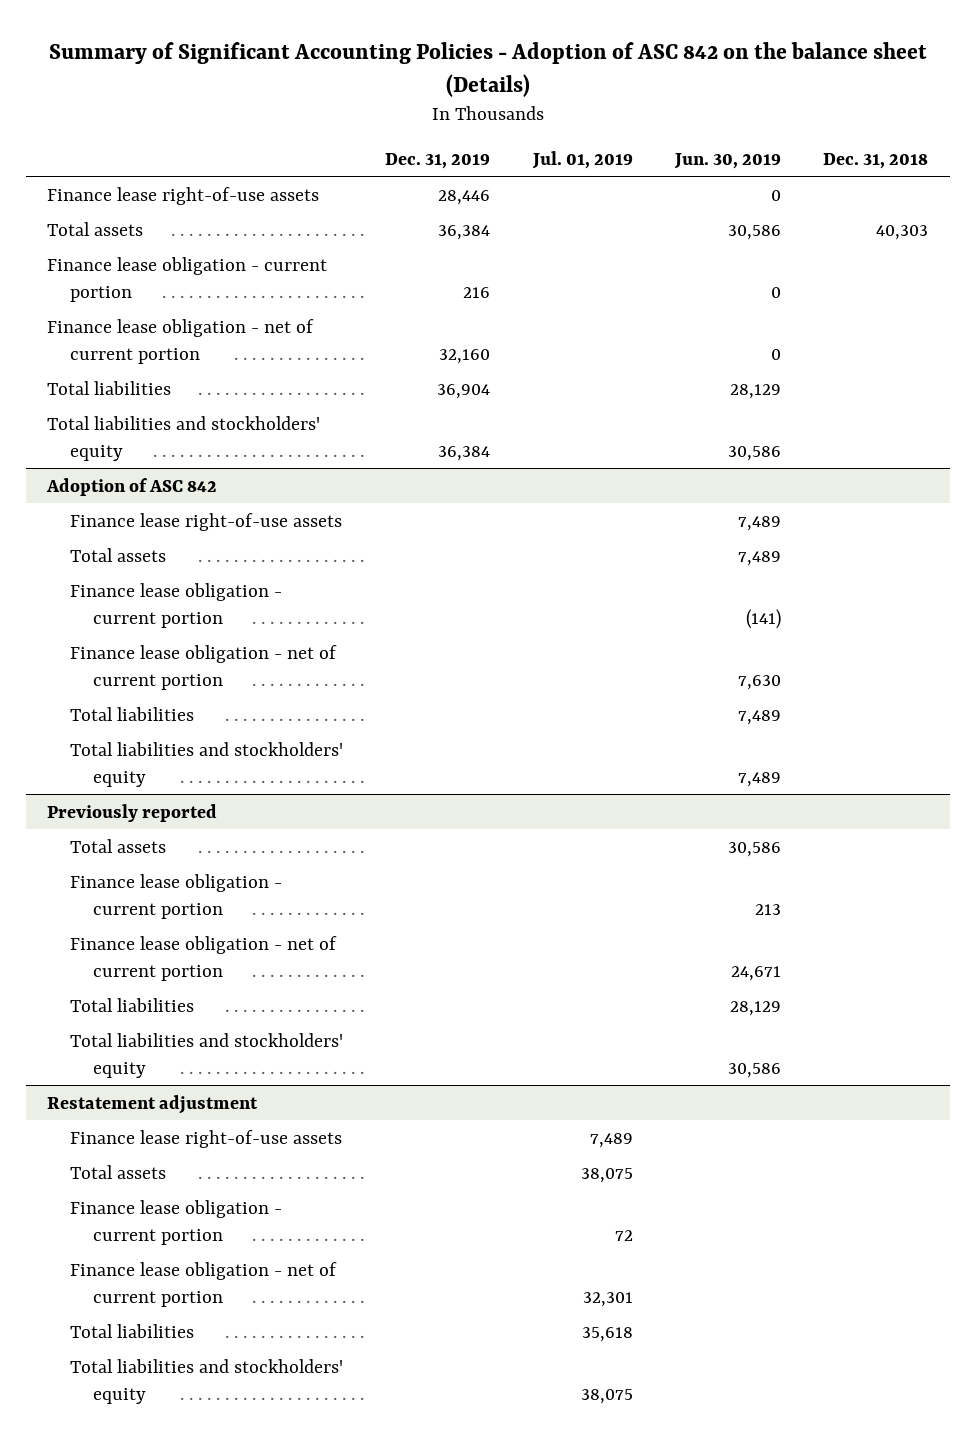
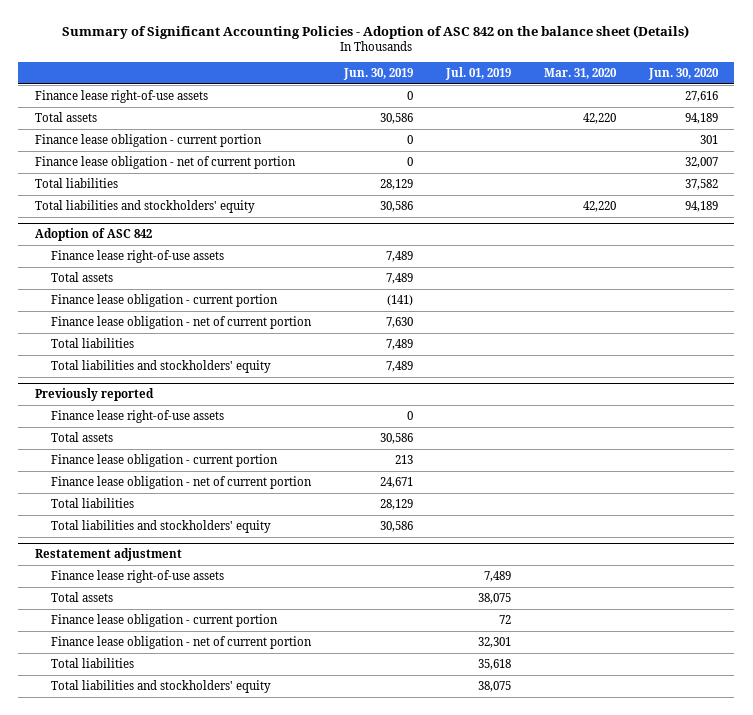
- | Dec. 31, 2019 | Jul. 01, 2019 | Jun. 30, 2019 | Dec. 31, 2018
+ | Jun. 30, 2019 | Jul. 01, 2019 | Mar. 31, 2020 | Jun. 30, 2020
@ Previously reported
+ Finance lease right-of-use assets | 0 | | |

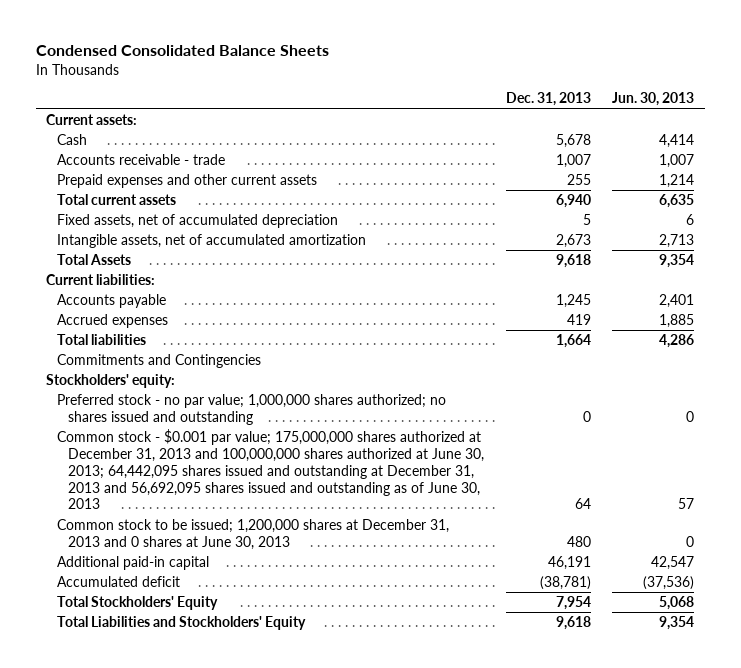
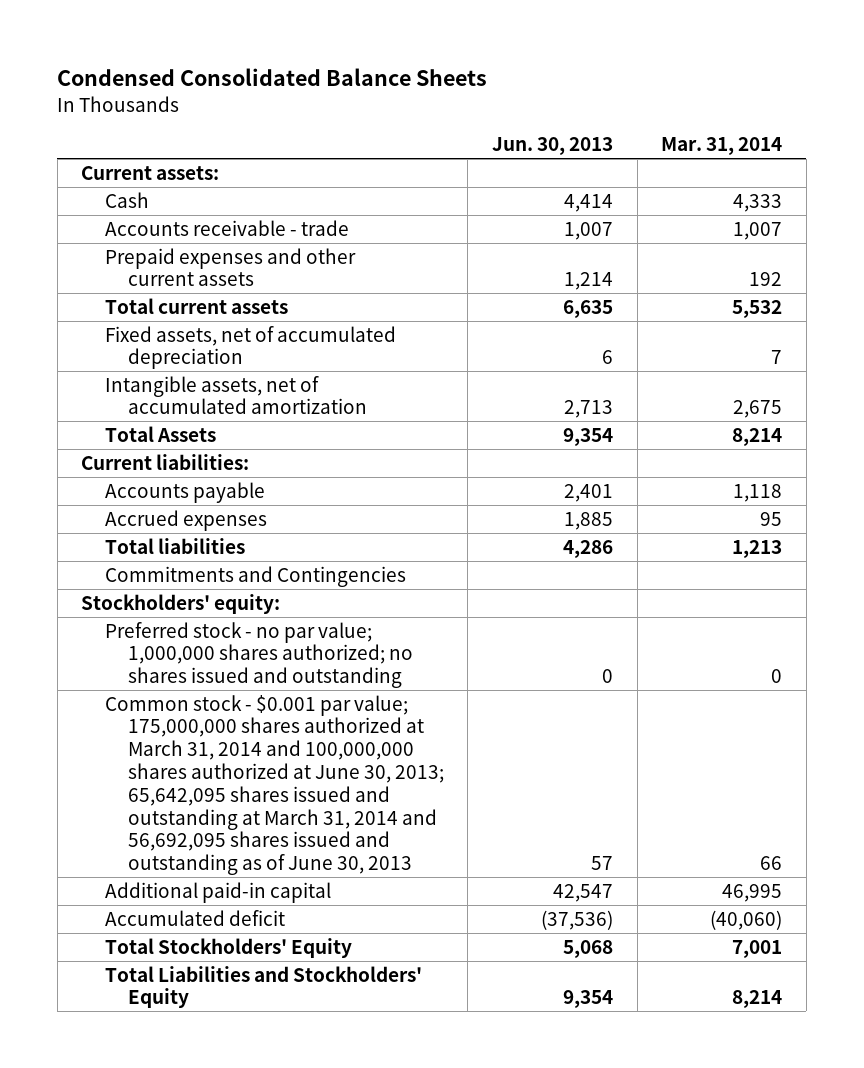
- | Dec. 31, 2013 | Jun. 30, 2013
+ | Jun. 30, 2013 | Mar. 31, 2014
- Common stock - $0.001 par value; 175,000,000 shares authorized at December 31, 2013 and 100,000,000 shares authorized at June 30, 2013; 64,442,095 shares issued and outstanding at December 31, 2013 and 56,692,095 shares issued and outstanding as of June 30, 2013 | 64 | 57
- Common stock to be issued; 1,200,000 shares at December 31, 2013 and 0 shares at June 30, 2013 | 480 | 0
+ Common stock - $0.001 par value; 175,000,000 shares authorized at March 31, 2014 and 100,000,000 shares authorized at June 30, 2013; 65,642,095 shares issued and outstanding at March 31, 2014 and 56,692,095 shares issued and outstanding as of June 30, 2013 | 57 | 66

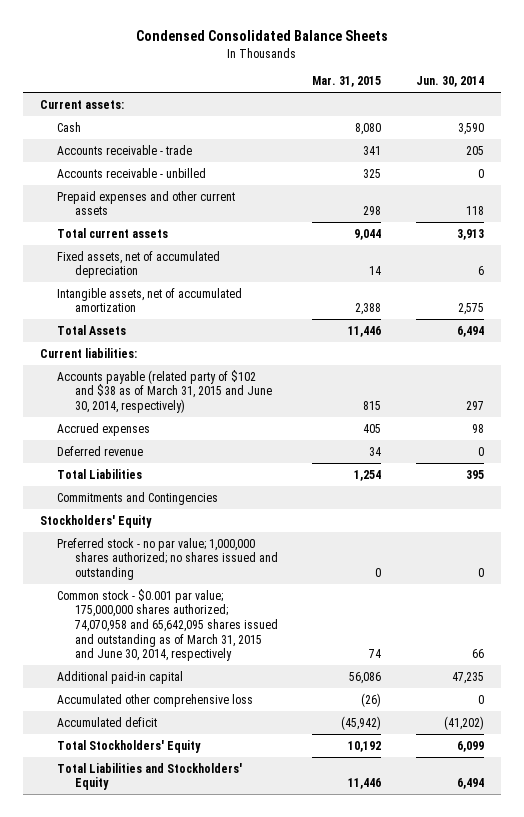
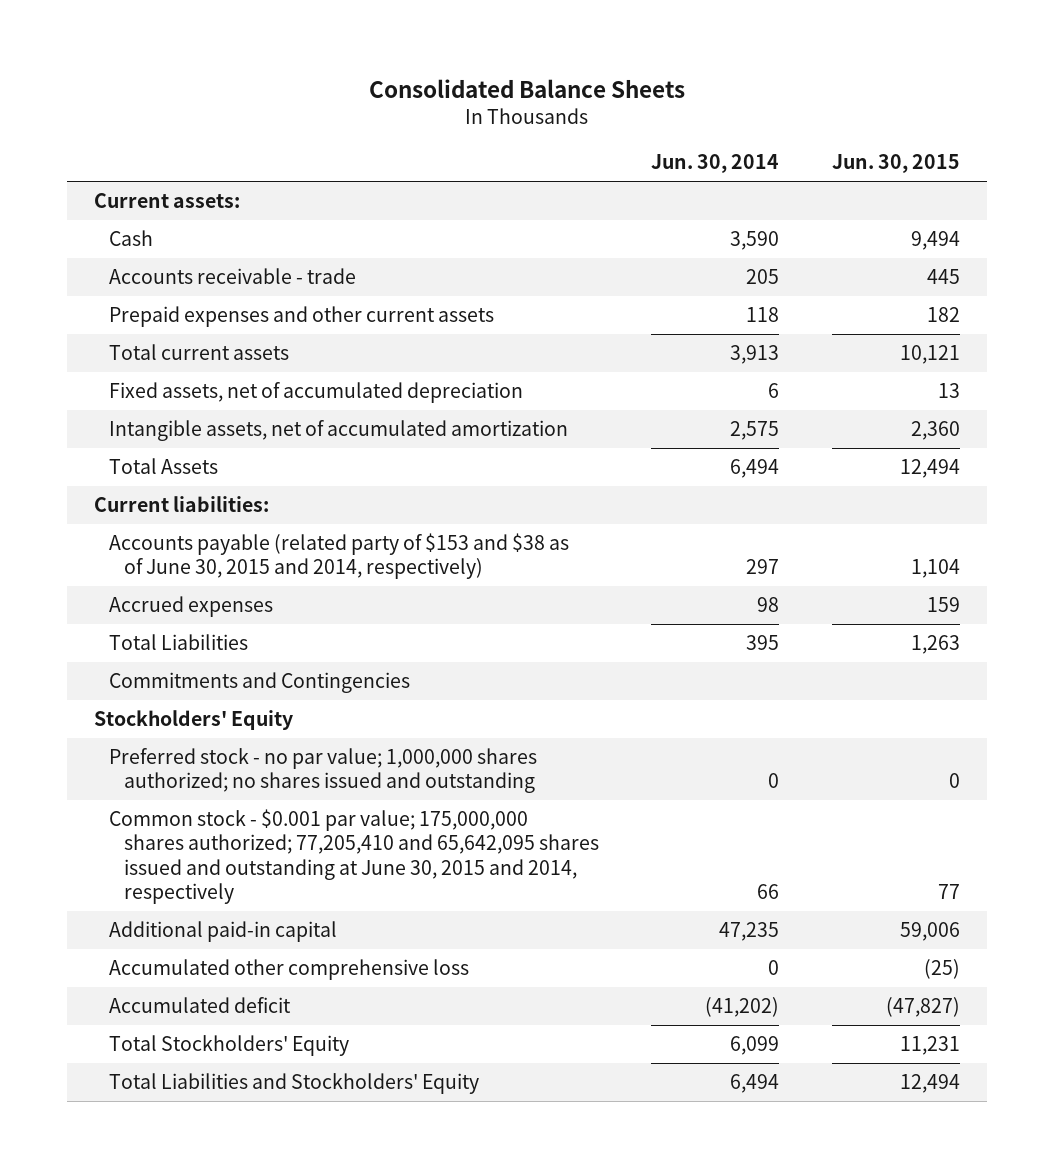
- Condensed Consolidated Balance Sheets
+ Consolidated Balance Sheets
- | Mar. 31, 2015 | Jun. 30, 2014
+ | Jun. 30, 2014 | Jun. 30, 2015
- Accounts receivable - unbilled | 325 | 0
- Accounts payable (related party of $102 and $38 as of March 31, 2015 and June 30, 2014, respectively) | 815 | 297
+ Accounts payable (related party of $153 and $38 as of June 30, 2015 and 2014, respectively) | 297 | 1,104
- Deferred revenue | 34 | 0
- Common stock - $0.001 par value; 175,000,000 shares authorized; 74,070,958 and 65,642,095 shares issued and outstanding as of March 31, 2015 and June 30, 2014, respectively | 74 | 66
+ Common stock - $0.001 par value; 175,000,000 shares authorized; 77,205,410 and 65,642,095 shares issued and outstanding at June 30, 2015 and 2014, respectively | 66 | 77

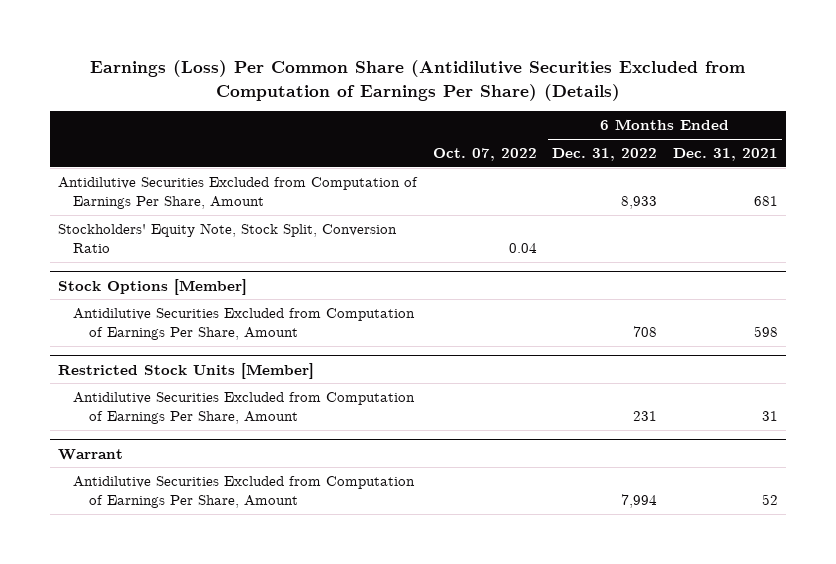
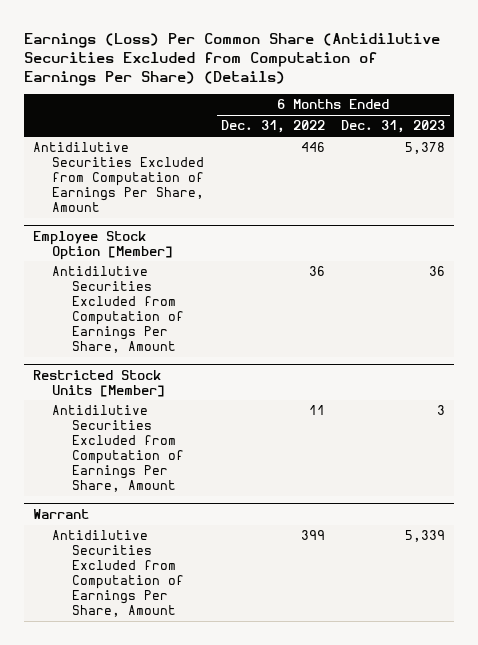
- | Oct. 07, 2022 | 6 Months Ended Dec. 31, 2022 | 6 Months Ended Dec. 31, 2021
+ | 6 Months Ended Dec. 31, 2022 | 6 Months Ended Dec. 31, 2023
- Antidilutive Securities Excluded from Computation of Earnings Per Share, Amount | | 8,933 | 681
- Stockholders' Equity Note, Stock Split, Conversion Ratio | 0.04 | |
- Stock Options [Member]
- Antidilutive Securities Excluded from Computation of Earnings Per Share, Amount | | 708 | 598
+ Antidilutive Securities Excluded from Computation of Earnings Per Share, Amount | 446 | 5,378
+ Employee Stock Option [Member]
+ Antidilutive Securities Excluded from Computation of Earnings Per Share, Amount | 36 | 36
@ Restricted Stock Units [Member]
- Antidilutive Securities Excluded from Computation of Earnings Per Share, Amount | | 231 | 31
+ Antidilutive Securities Excluded from Computation of Earnings Per Share, Amount | 11 | 3
@ Warrant
- Antidilutive Securities Excluded from Computation of Earnings Per Share, Amount | | 7,994 | 52
+ Antidilutive Securities Excluded from Computation of Earnings Per Share, Amount | 399 | 5,339

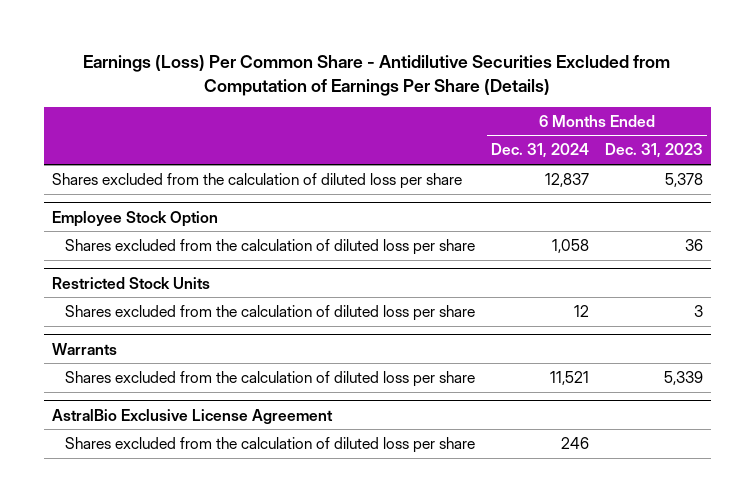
- Earnings (Loss) Per Common Share (Antidilutive Securities Excluded from Computation of Earnings Per Share) (Details)
+ Earnings (Loss) Per Common Share - Antidilutive Securities Excluded from Computation of Earnings Per Share (Details)
- | 6 Months Ended Dec. 31, 2022 | 6 Months Ended Dec. 31, 2023
+ | 6 Months Ended Dec. 31, 2024 | 6 Months Ended Dec. 31, 2023
- Antidilutive Securities Excluded from Computation of Earnings Per Share, Amount | 446 | 5,378
- Employee Stock Option [Member]
- Antidilutive Securities Excluded from Computation of Earnings Per Share, Amount | 36 | 36
- Restricted Stock Units [Member]
- Antidilutive Securities Excluded from Computation of Earnings Per Share, Amount | 11 | 3
- Warrant
- Antidilutive Securities Excluded from Computation of Earnings Per Share, Amount | 399 | 5,339
+ Shares excluded from the calculation of diluted loss per share | 12,837 | 5,378
+ Employee Stock Option
+ Shares excluded from the calculation of diluted loss per share | 1,058 | 36
+ Restricted Stock Units
+ Shares excluded from the calculation of diluted loss per share | 12 | 3
+ Warrants
+ Shares excluded from the calculation of diluted loss per share | 11,521 | 5,339
+ AstralBio Exclusive License Agreement
+ Shares excluded from the calculation of diluted loss per share | 246 |

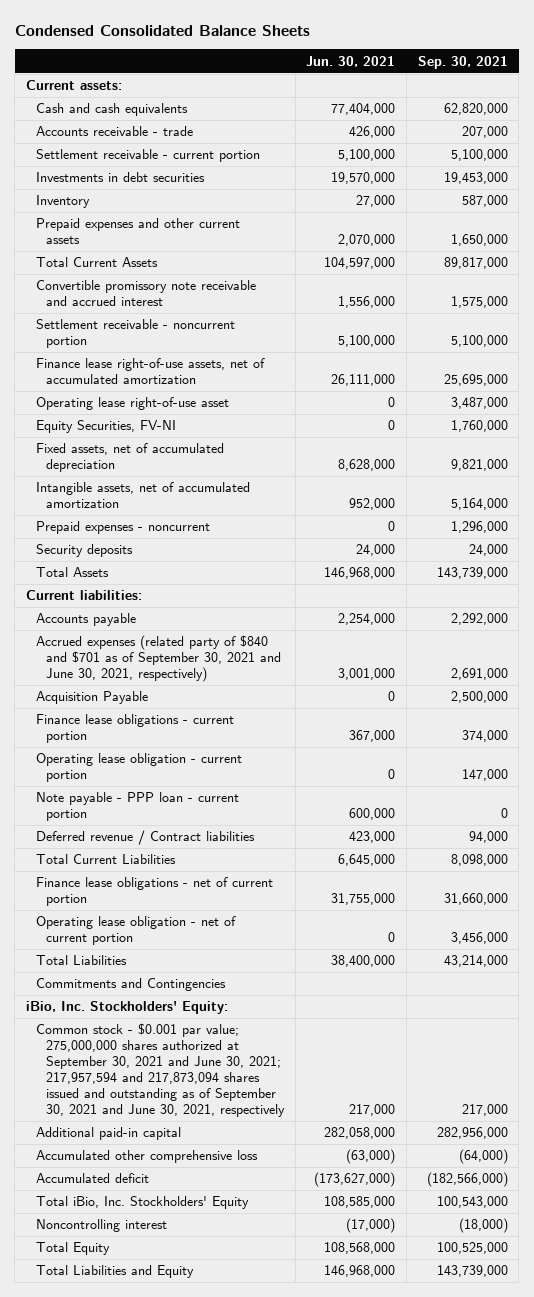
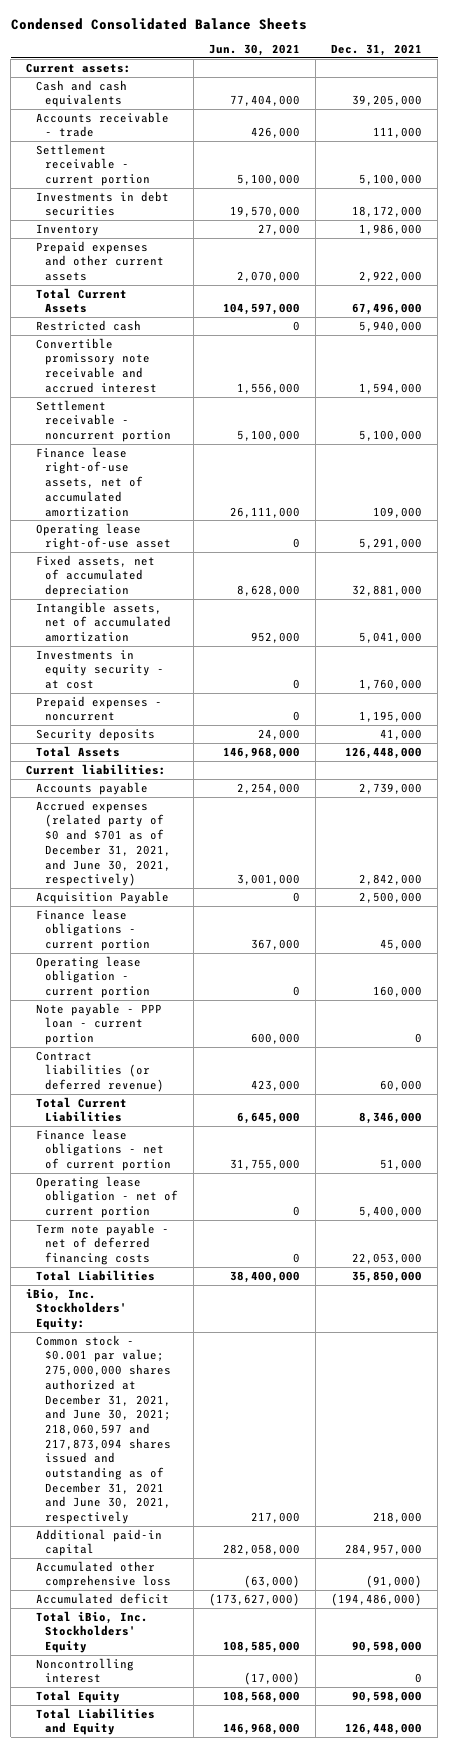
- | Jun. 30, 2021 | Sep. 30, 2021
+ | Jun. 30, 2021 | Dec. 31, 2021
+ Restricted cash | 0 | 5,940,000
- Equity Securities, FV-NI | 0 | 1,760,000
+ Investments in equity security - at cost | 0 | 1,760,000
- Accrued expenses (related party of $840 and $701 as of September 30, 2021 and June 30, 2021, respectively) | 3,001,000 | 2,691,000
+ Accrued expenses (related party of $0 and $701 as of December 31, 2021, and June 30, 2021, respectively) | 3,001,000 | 2,842,000
- Deferred revenue / Contract liabilities | 423,000 | 94,000
+ Contract liabilities (or deferred revenue) | 423,000 | 60,000
+ Term note payable - net of deferred financing costs | 0 | 22,053,000
- Commitments and Contingencies
- Common stock - $0.001 par value; 275,000,000 shares authorized at September 30, 2021 and June 30, 2021; 217,957,594 and 217,873,094 shares issued and outstanding as of September 30, 2021 and June 30, 2021, respectively | 217,000 | 217,000
+ Common stock - $0.001 par value; 275,000,000 shares authorized at December 31, 2021, and June 30, 2021; 218,060,597 and 217,873,094 shares issued and outstanding as of December 31, 2021 and June 30, 2021, respectively | 217,000 | 218,000

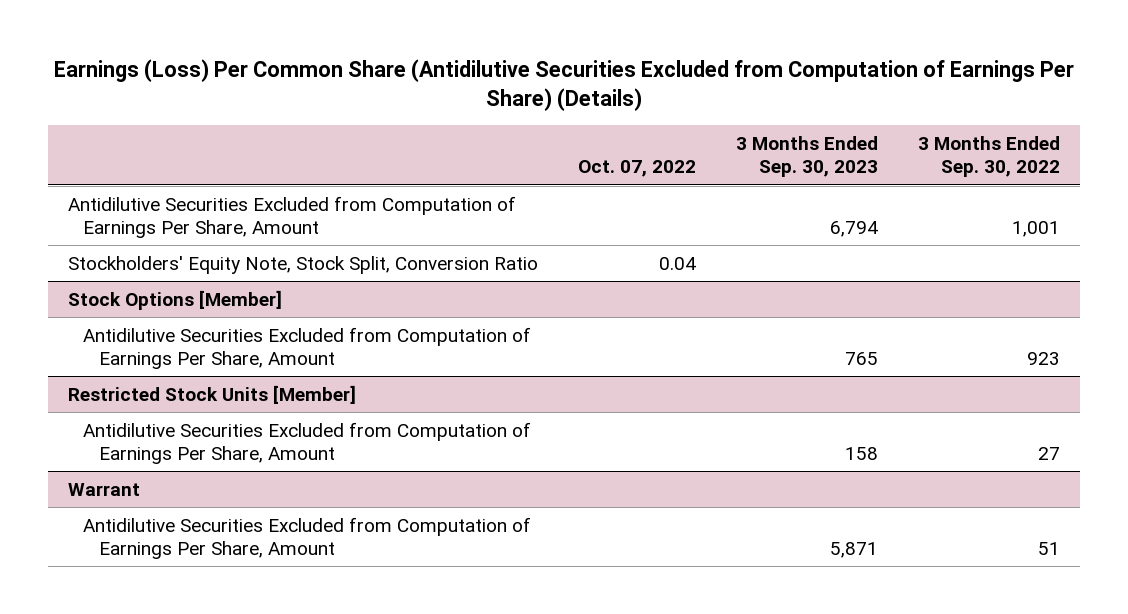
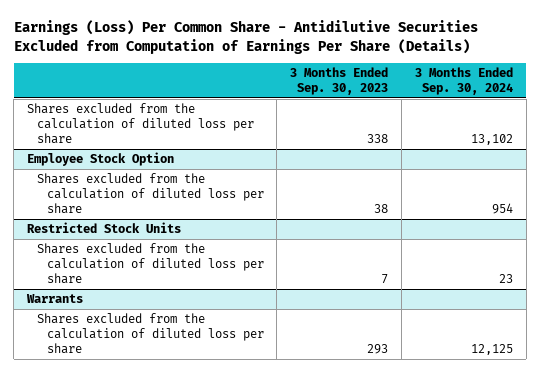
- Earnings (Loss) Per Common Share (Antidilutive Securities Excluded from Computation of Earnings Per Share) (Details)
+ Earnings (Loss) Per Common Share - Antidilutive Securities Excluded from Computation of Earnings Per Share (Details)
- | Oct. 07, 2022 | 3 Months Ended Sep. 30, 2023 | 3 Months Ended Sep. 30, 2022
+ | 3 Months Ended Sep. 30, 2023 | 3 Months Ended Sep. 30, 2024
- Antidilutive Securities Excluded from Computation of Earnings Per Share, Amount | | 6,794 | 1,001
- Stockholders' Equity Note, Stock Split, Conversion Ratio | 0.04 | |
- Stock Options [Member]
- Antidilutive Securities Excluded from Computation of Earnings Per Share, Amount | | 765 | 923
- Restricted Stock Units [Member]
- Antidilutive Securities Excluded from Computation of Earnings Per Share, Amount | | 158 | 27
- Warrant
- Antidilutive Securities Excluded from Computation of Earnings Per Share, Amount | | 5,871 | 51
+ Shares excluded from the calculation of diluted loss per share | 338 | 13,102
+ Employee Stock Option
+ Shares excluded from the calculation of diluted loss per share | 38 | 954
+ Restricted Stock Units
+ Shares excluded from the calculation of diluted loss per share | 7 | 23
+ Warrants
+ Shares excluded from the calculation of diluted loss per share | 293 | 12,125

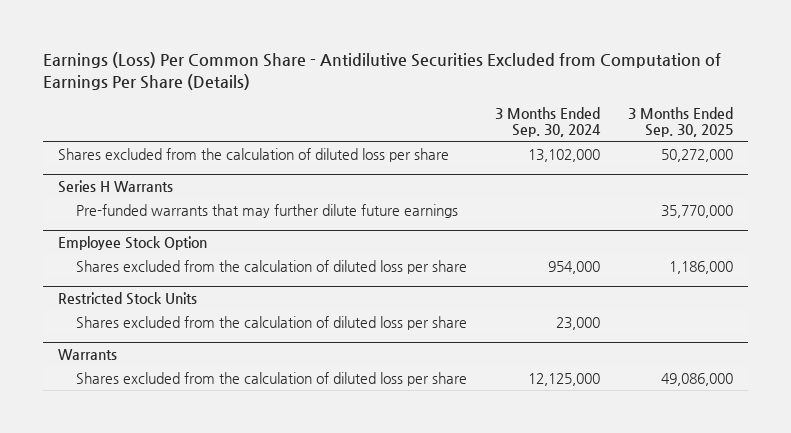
- | 3 Months Ended Sep. 30, 2023 | 3 Months Ended Sep. 30, 2024
+ | 3 Months Ended Sep. 30, 2024 | 3 Months Ended Sep. 30, 2025
- Shares excluded from the calculation of diluted loss per share | 338 | 13,102
+ Shares excluded from the calculation of diluted loss per share | 13,102,000 | 50,272,000
+ Series H Warrants
+ Pre-funded warrants that may further dilute future earnings | | 35,770,000
@ Employee Stock Option
- Shares excluded from the calculation of diluted loss per share | 38 | 954
+ Shares excluded from the calculation of diluted loss per share | 954,000 | 1,186,000
@ Restricted Stock Units
- Shares excluded from the calculation of diluted loss per share | 7 | 23
+ Shares excluded from the calculation of diluted loss per share | 23,000 |
@ Warrants
- Shares excluded from the calculation of diluted loss per share | 293 | 12,125
+ Shares excluded from the calculation of diluted loss per share | 12,125,000 | 49,086,000

